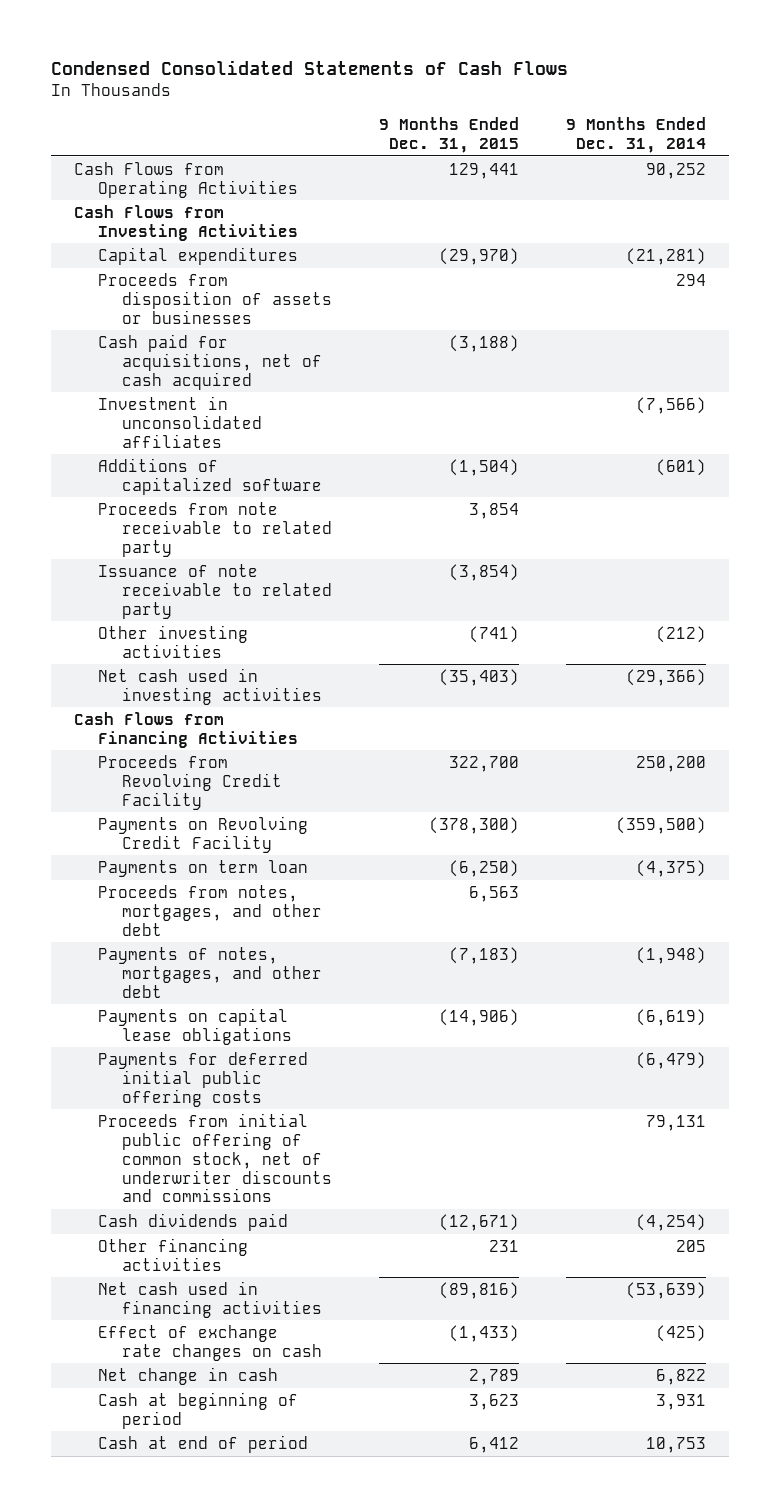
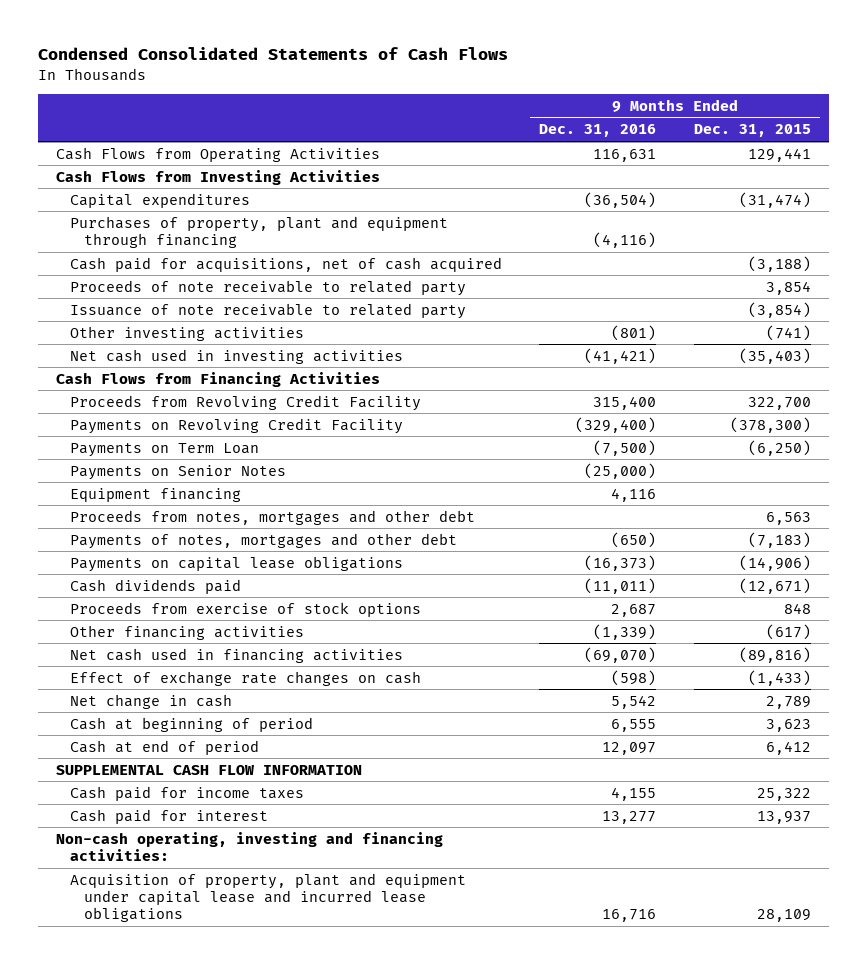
- | 9 Months Ended Dec. 31, 2015 | 9 Months Ended Dec. 31, 2014
+ | 9 Months Ended Dec. 31, 2016 | 9 Months Ended Dec. 31, 2015
- Capital expenditures | (29,970) | (21,281)
- Proceeds from disposition of assets or businesses | | 294
+ Capital expenditures | (36,504) | (31,474)
+ Purchases of property, plant and equipment through financing | (4,116) |
- Investment in unconsolidated affiliates | | (7,566)
- Additions of capitalized software | (1,504) | (601)
- Proceeds from note receivable to related party | 3,854 |
+ Proceeds of note receivable to related party | | 3,854
- Payments on term loan | (6,250) | (4,375)
- Proceeds from notes, mortgages, and other debt | 6,563 |
- Payments of notes, mortgages, and other debt | (7,183) | (1,948)
+ Payments on Term Loan | (7,500) | (6,250)
+ Payments on Senior Notes | (25,000) |
+ Equipment financing | 4,116 |
+ Proceeds from notes, mortgages and other debt | | 6,563
+ Payments of notes, mortgages and other debt | (650) | (7,183)
- Payments for deferred initial public offering costs | | (6,479)
- Proceeds from initial public offering of common stock, net of underwriter discounts and commissions | | 79,131
- Other financing activities | 231 | 205
+ Proceeds from exercise of stock options | 2,687 | 848
+ Other financing activities | (1,339) | (617)
+ SUPPLEMENTAL CASH FLOW INFORMATION
+ Cash paid for income taxes | 4,155 | 25,322
+ Cash paid for interest | 13,277 | 13,937
+ Non-cash operating, investing and financing activities:
+ Acquisition of property, plant and equipment under capital lease and incurred lease obligations | 16,716 | 28,109

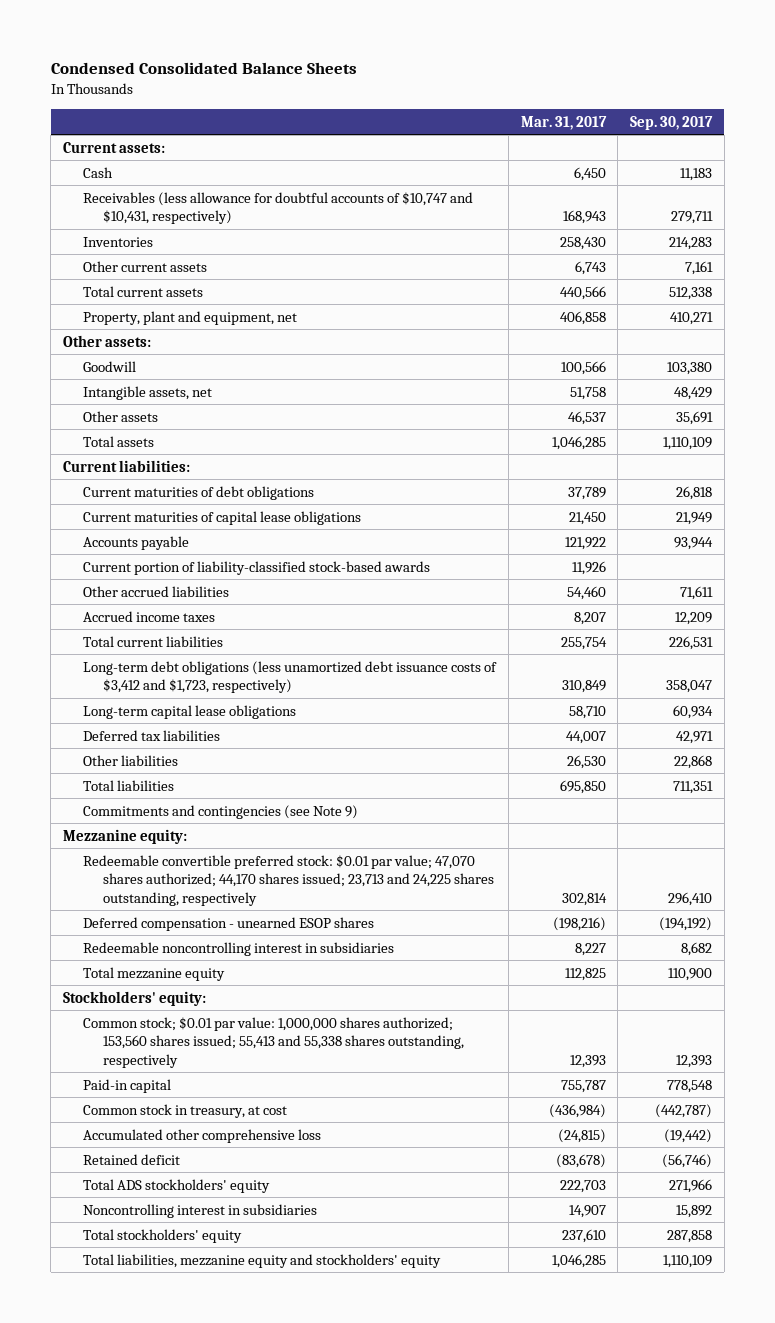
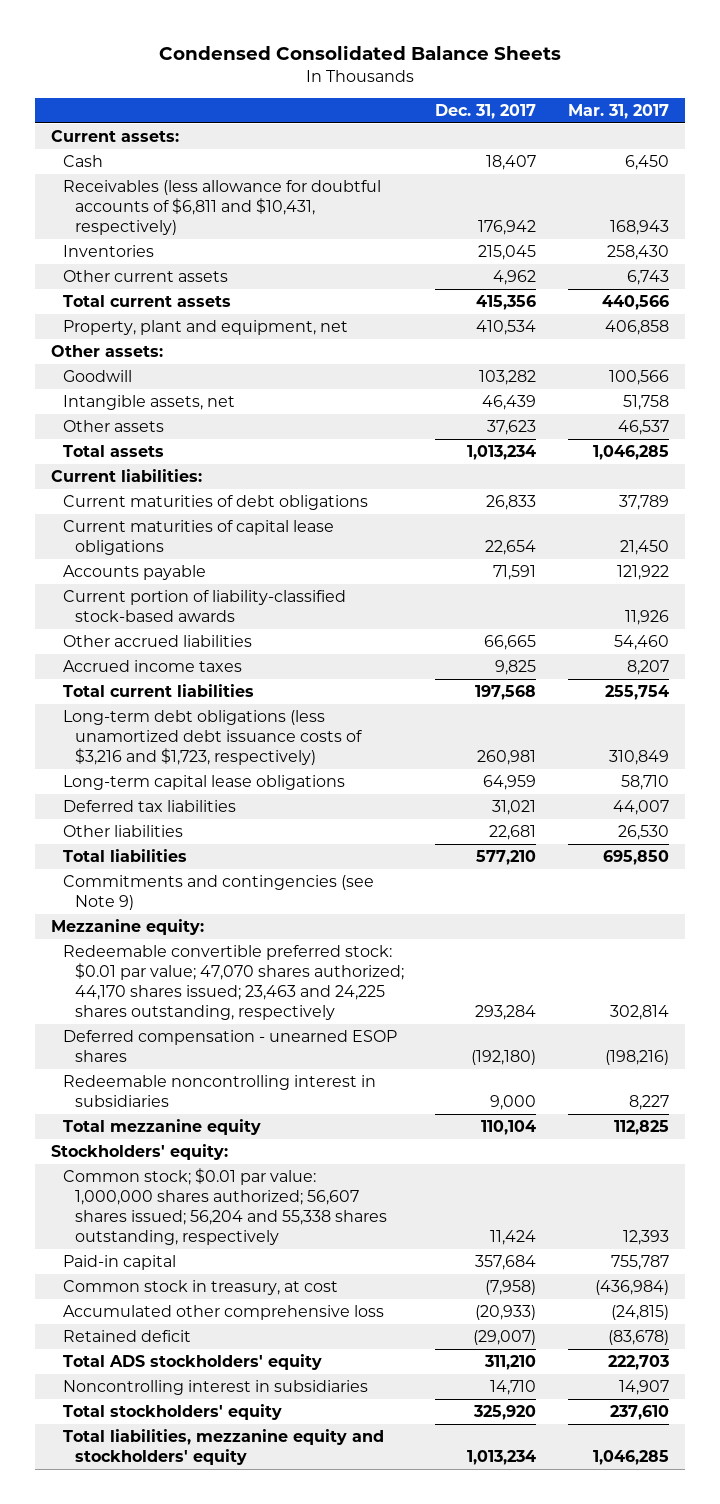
- | Mar. 31, 2017 | Sep. 30, 2017
+ | Dec. 31, 2017 | Mar. 31, 2017
- Receivables (less allowance for doubtful accounts of $10,747 and $10,431, respectively) | 168,943 | 279,711
+ Receivables (less allowance for doubtful accounts of $6,811 and $10,431, respectively) | 176,942 | 168,943
- Long-term debt obligations (less unamortized debt issuance costs of $3,412 and $1,723, respectively) | 310,849 | 358,047
+ Long-term debt obligations (less unamortized debt issuance costs of $3,216 and $1,723, respectively) | 260,981 | 310,849
- Redeemable convertible preferred stock: $0.01 par value; 47,070 shares authorized; 44,170 shares issued; 23,713 and 24,225 shares outstanding, respectively | 302,814 | 296,410
+ Redeemable convertible preferred stock: $0.01 par value; 47,070 shares authorized; 44,170 shares issued; 23,463 and 24,225 shares outstanding, respectively | 293,284 | 302,814
- Common stock; $0.01 par value: 1,000,000 shares authorized; 153,560 shares issued; 55,413 and 55,338 shares outstanding, respectively | 12,393 | 12,393
+ Common stock; $0.01 par value: 1,000,000 shares authorized; 56,607 shares issued; 56,204 and 55,338 shares outstanding, respectively | 11,424 | 12,393

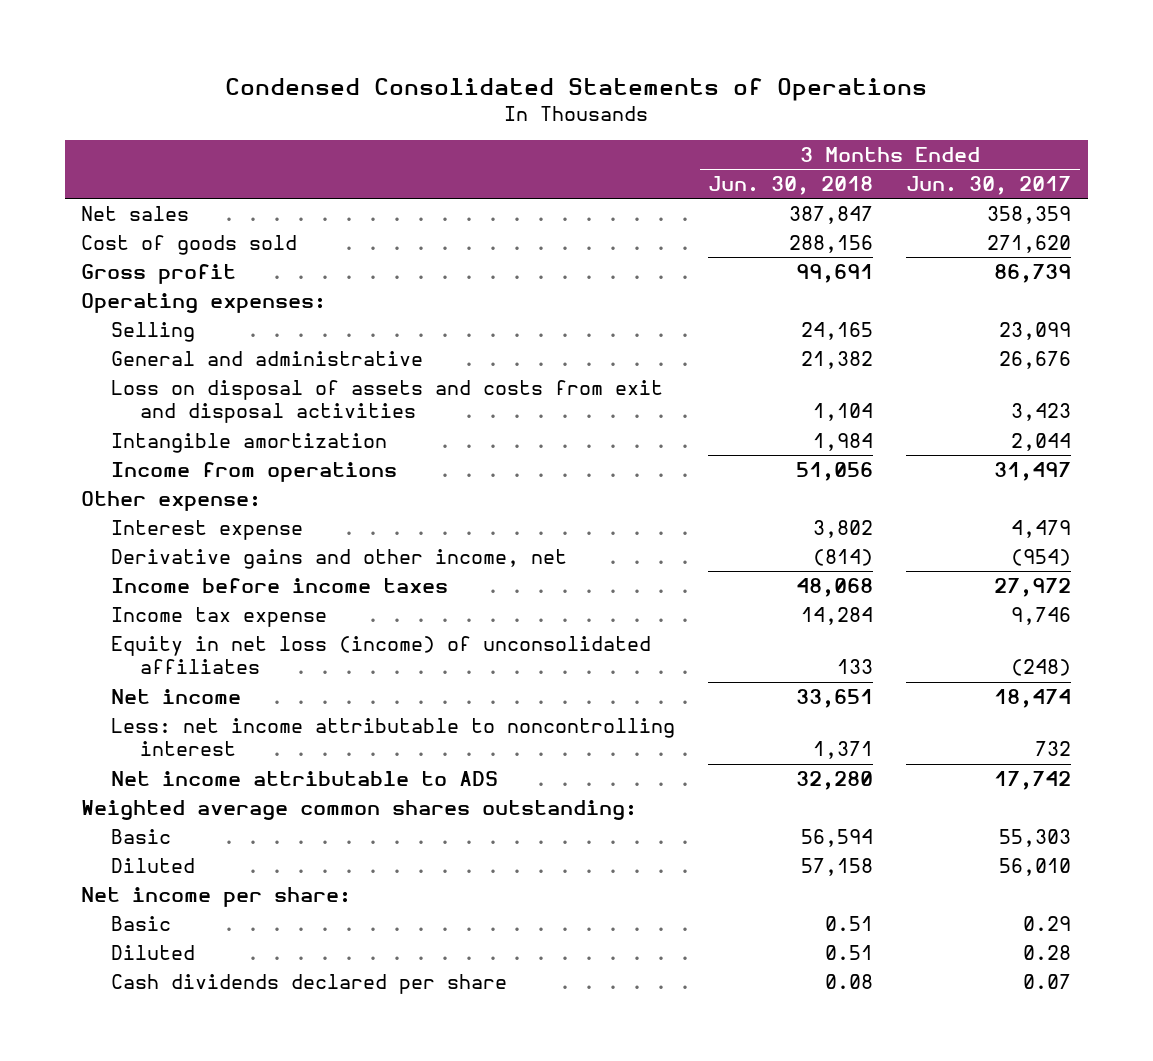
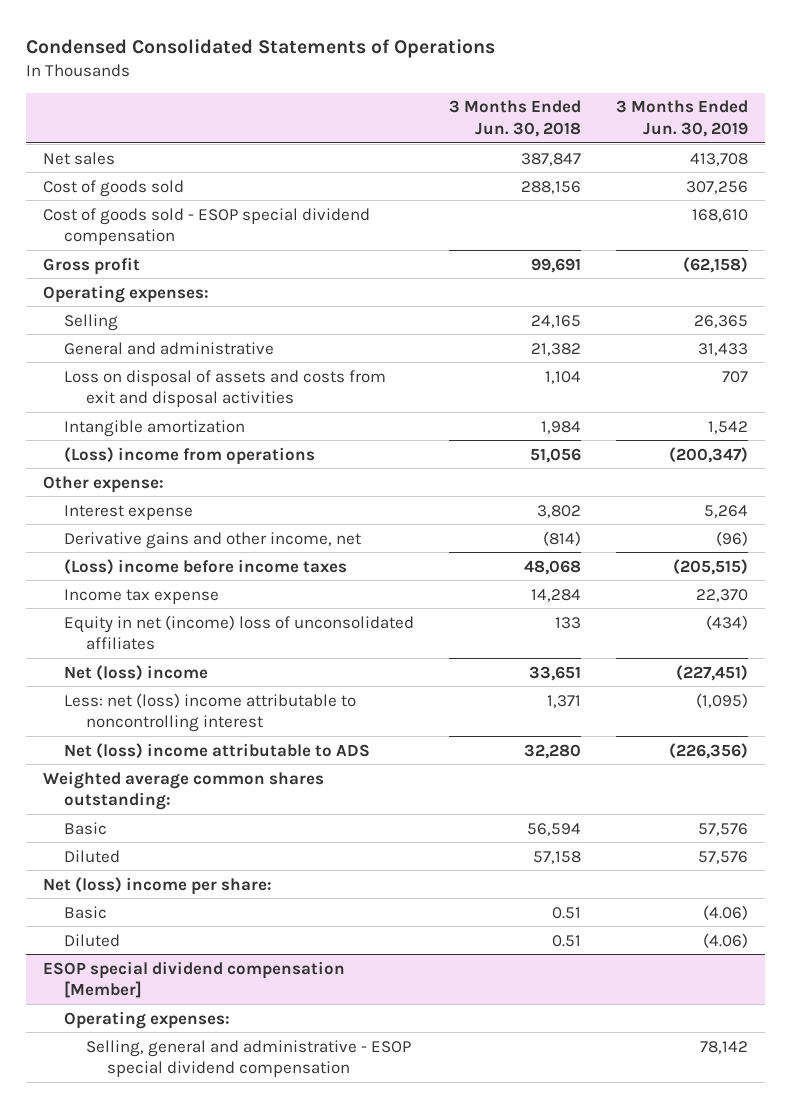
- | 3 Months Ended Jun. 30, 2018 | 3 Months Ended Jun. 30, 2017
+ | 3 Months Ended Jun. 30, 2018 | 3 Months Ended Jun. 30, 2019
+ Cost of goods sold - ESOP special dividend compensation | | 168,610
- Income from operations | 51,056 | 31,497
+ (Loss) income from operations | 51,056 | (200,347)
- Income before income taxes | 48,068 | 27,972
+ (Loss) income before income taxes | 48,068 | (205,515)
- Equity in net loss (income) of unconsolidated affiliates | 133 | (248)
- Net income | 33,651 | 18,474
- Less: net income attributable to noncontrolling interest | 1,371 | 732
- Net income attributable to ADS | 32,280 | 17,742
+ Equity in net (income) loss of unconsolidated affiliates | 133 | (434)
+ Net (loss) income | 33,651 | (227,451)
+ Less: net (loss) income attributable to noncontrolling interest | 1,371 | (1,095)
+ Net (loss) income attributable to ADS | 32,280 | (226,356)
- Net income per share:
+ Net (loss) income per share:
- Cash dividends declared per share | 0.08 | 0.07
+ ESOP special dividend compensation [Member]
+ Operating expenses:
+ Selling, general and administrative - ESOP special dividend compensation | | 78,142

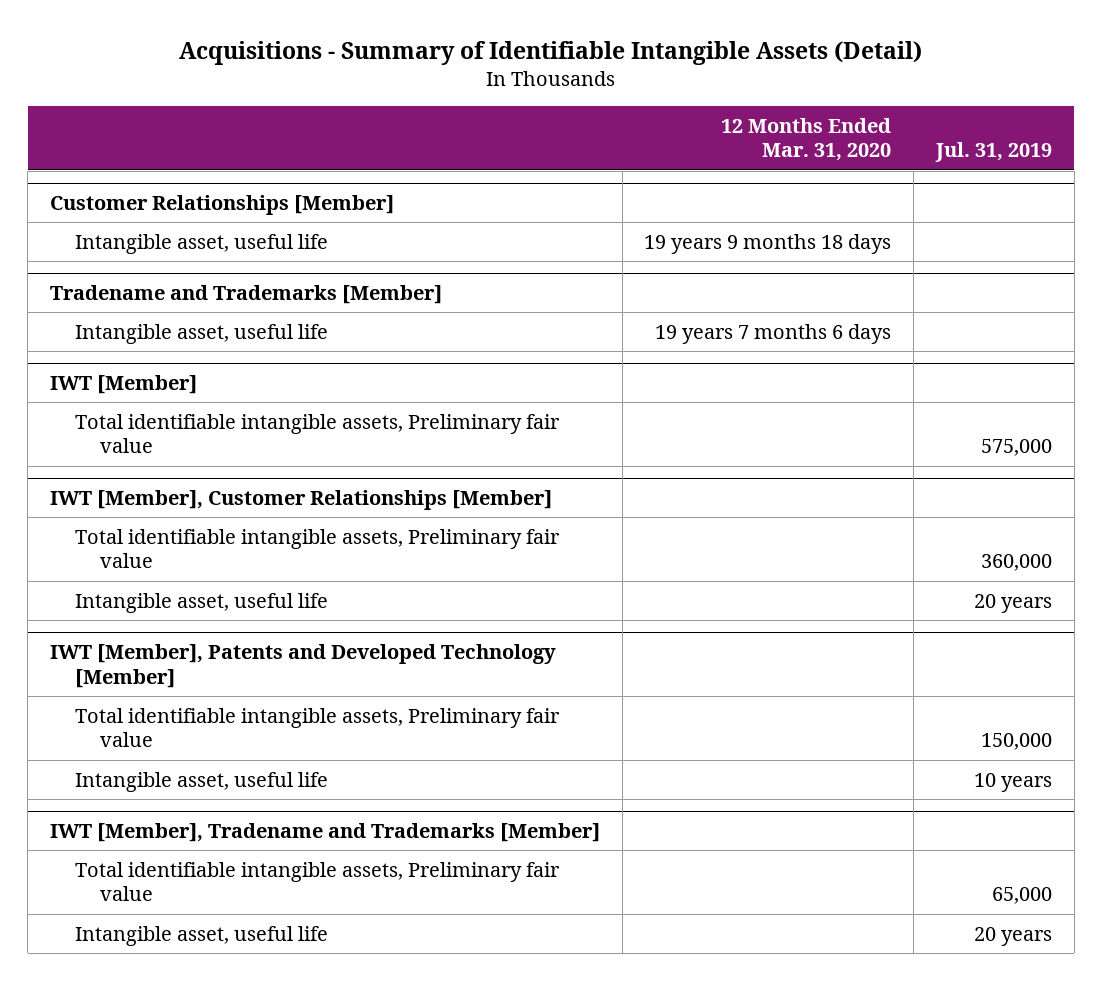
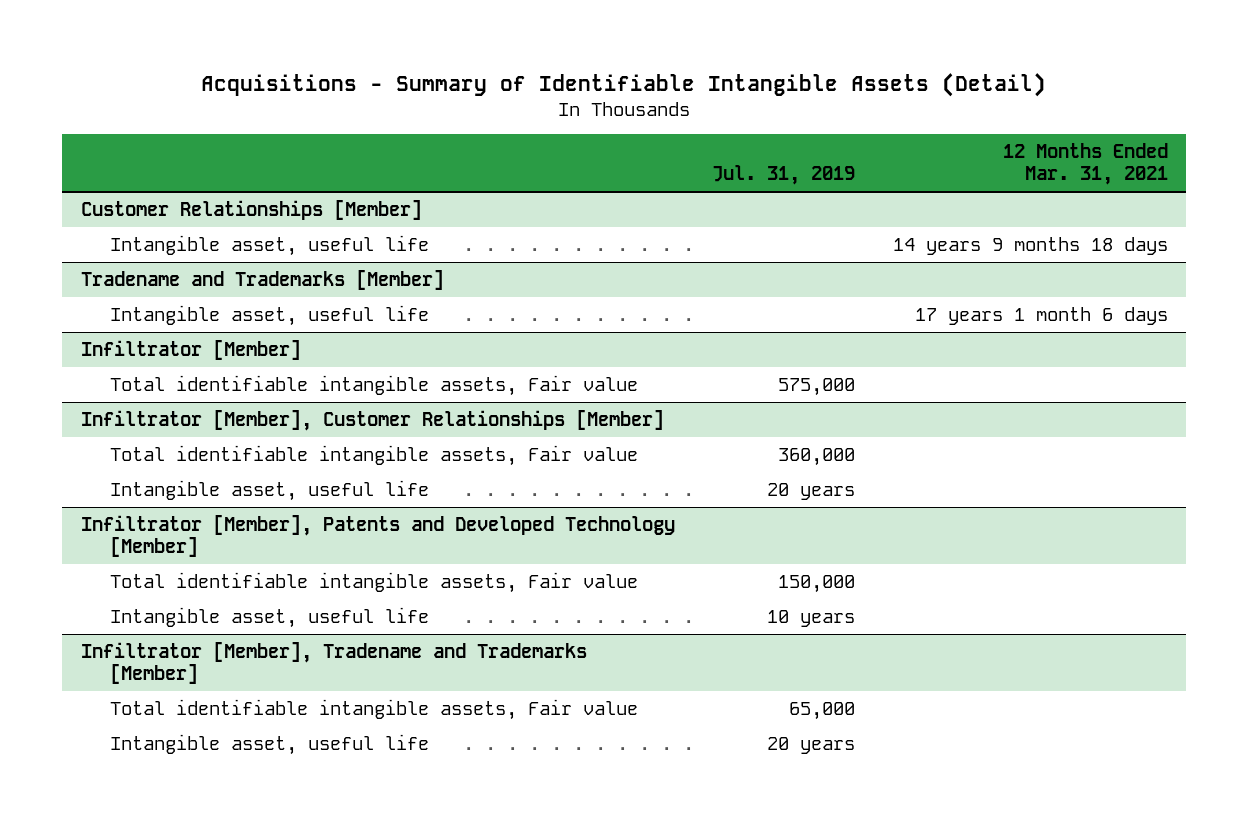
- | 12 Months Ended Mar. 31, 2020 | Jul. 31, 2019
+ | Jul. 31, 2019 | 12 Months Ended Mar. 31, 2021
- IWT [Member]
- Total identifiable intangible assets, Preliminary fair value | | 575,000
- IWT [Member], Customer Relationships [Member]
- Total identifiable intangible assets, Preliminary fair value | | 360,000
+ Infiltrator [Member]
+ Total identifiable intangible assets, Fair value | 575,000 |
+ Infiltrator [Member], Customer Relationships [Member]
+ Total identifiable intangible assets, Fair value | 360,000 |
- IWT [Member], Patents and Developed Technology [Member]
- Total identifiable intangible assets, Preliminary fair value | | 150,000
+ Infiltrator [Member], Patents and Developed Technology [Member]
+ Total identifiable intangible assets, Fair value | 150,000 |
- IWT [Member], Tradename and Trademarks [Member]
- Total identifiable intangible assets, Preliminary fair value | | 65,000
+ Infiltrator [Member], Tradename and Trademarks [Member]
+ Total identifiable intangible assets, Fair value | 65,000 |

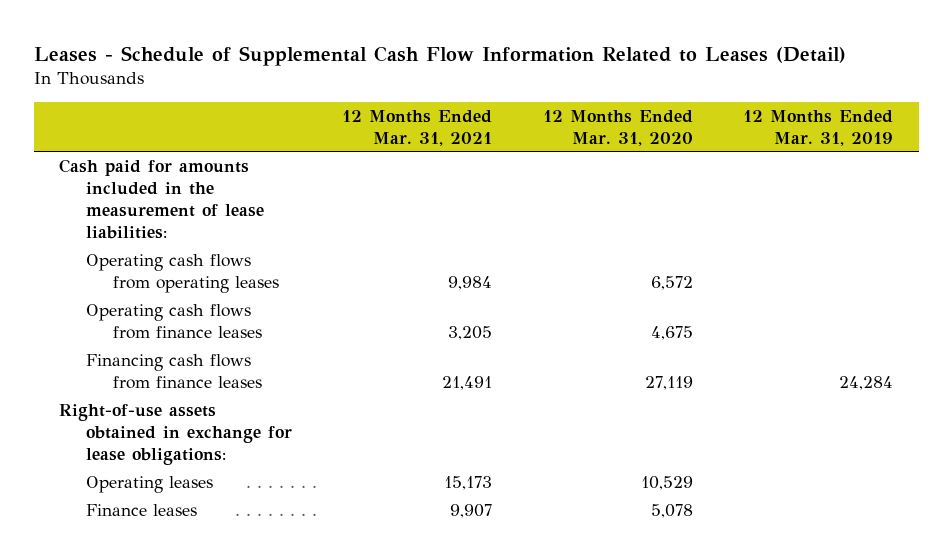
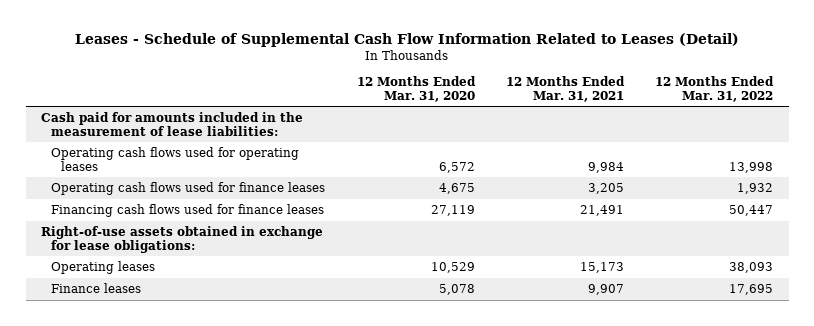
- | 12 Months Ended Mar. 31, 2021 | 12 Months Ended Mar. 31, 2020 | 12 Months Ended Mar. 31, 2019
+ | 12 Months Ended Mar. 31, 2020 | 12 Months Ended Mar. 31, 2021 | 12 Months Ended Mar. 31, 2022
- Operating cash flows from operating leases | 9,984 | 6,572 |
- Operating cash flows from finance leases | 3,205 | 4,675 |
- Financing cash flows from finance leases | 21,491 | 27,119 | 24,284
+ Operating cash flows used for operating leases | 6,572 | 9,984 | 13,998
+ Operating cash flows used for finance leases | 4,675 | 3,205 | 1,932
+ Financing cash flows used for finance leases | 27,119 | 21,491 | 50,447

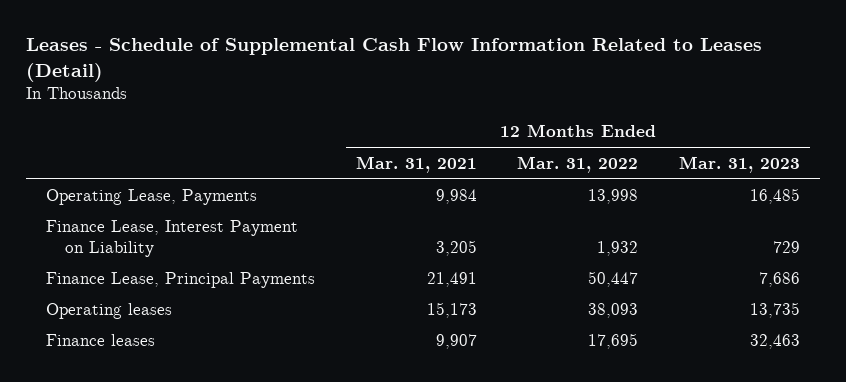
- | 12 Months Ended Mar. 31, 2020 | 12 Months Ended Mar. 31, 2021 | 12 Months Ended Mar. 31, 2022
+ | 12 Months Ended Mar. 31, 2021 | 12 Months Ended Mar. 31, 2022 | 12 Months Ended Mar. 31, 2023
- Cash paid for amounts included in the measurement of lease liabilities:
- Operating cash flows used for operating leases | 6,572 | 9,984 | 13,998
- Operating cash flows used for finance leases | 4,675 | 3,205 | 1,932
- Financing cash flows used for finance leases | 27,119 | 21,491 | 50,447
- Right-of-use assets obtained in exchange for lease obligations:
+ Operating Lease, Payments | 9,984 | 13,998 | 16,485
+ Finance Lease, Interest Payment on Liability | 3,205 | 1,932 | 729
+ Finance Lease, Principal Payments | 21,491 | 50,447 | 7,686

